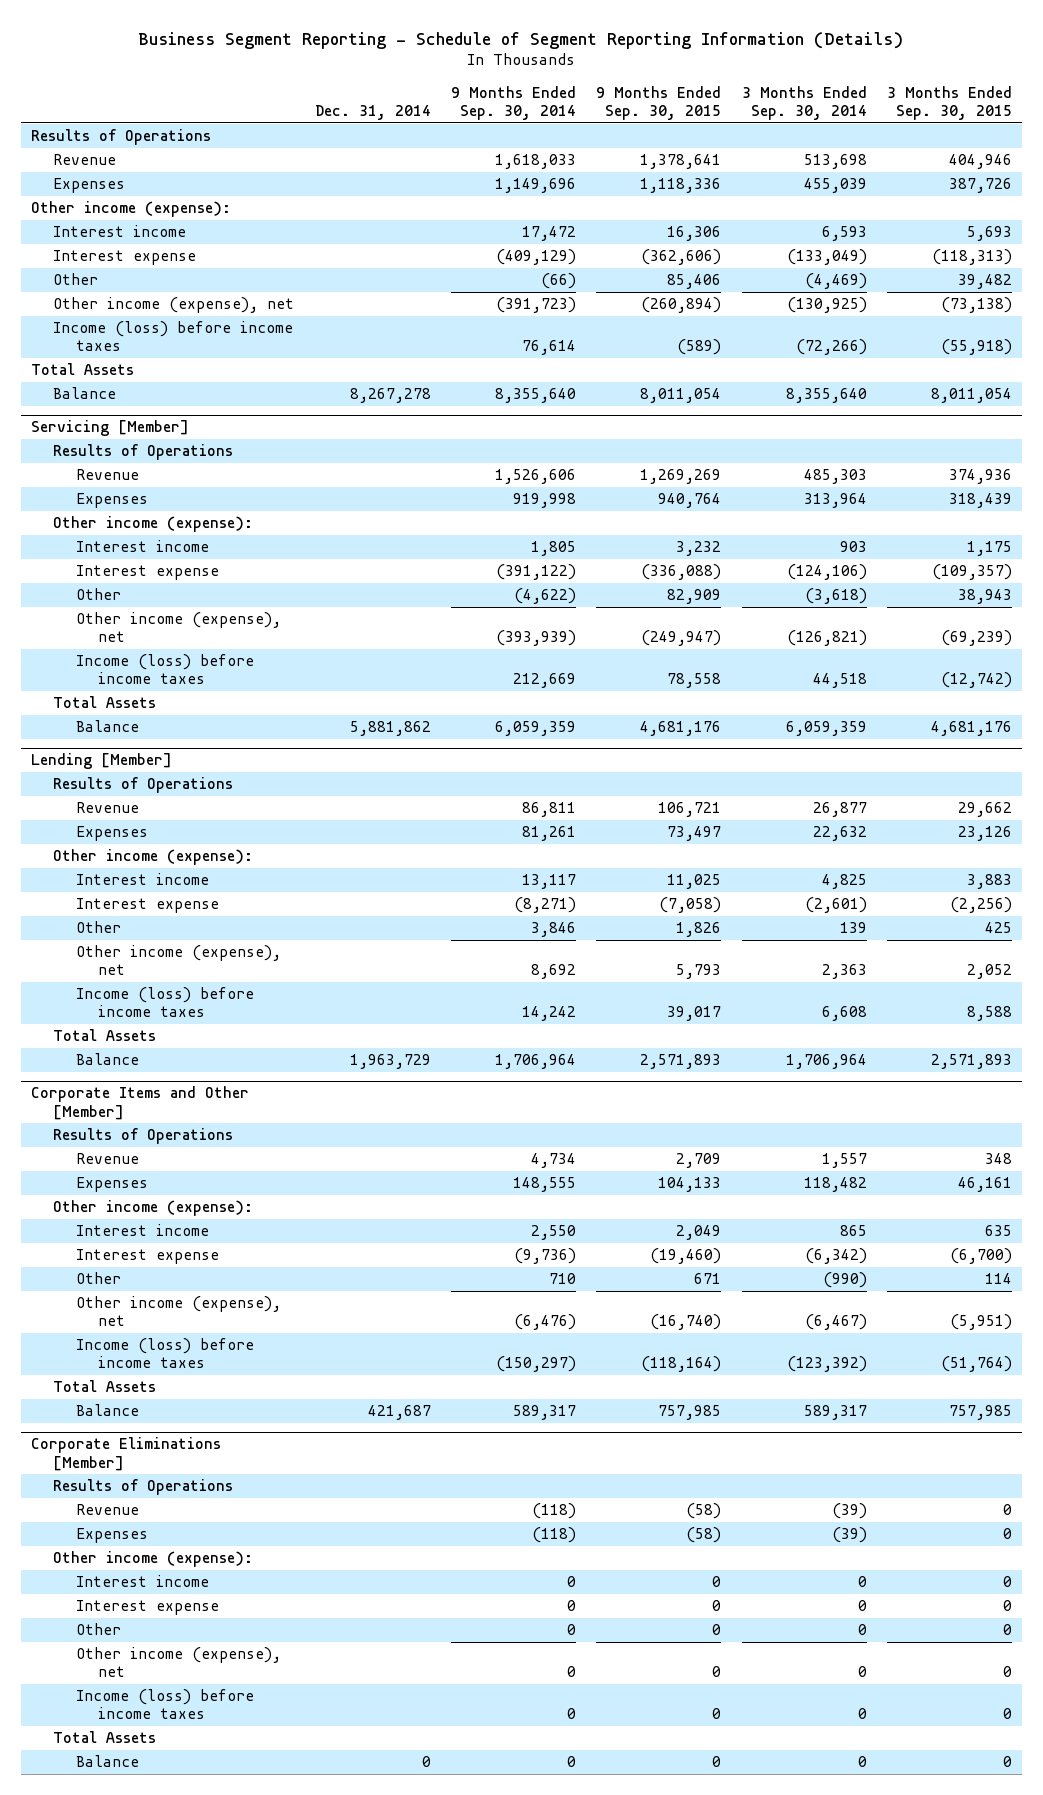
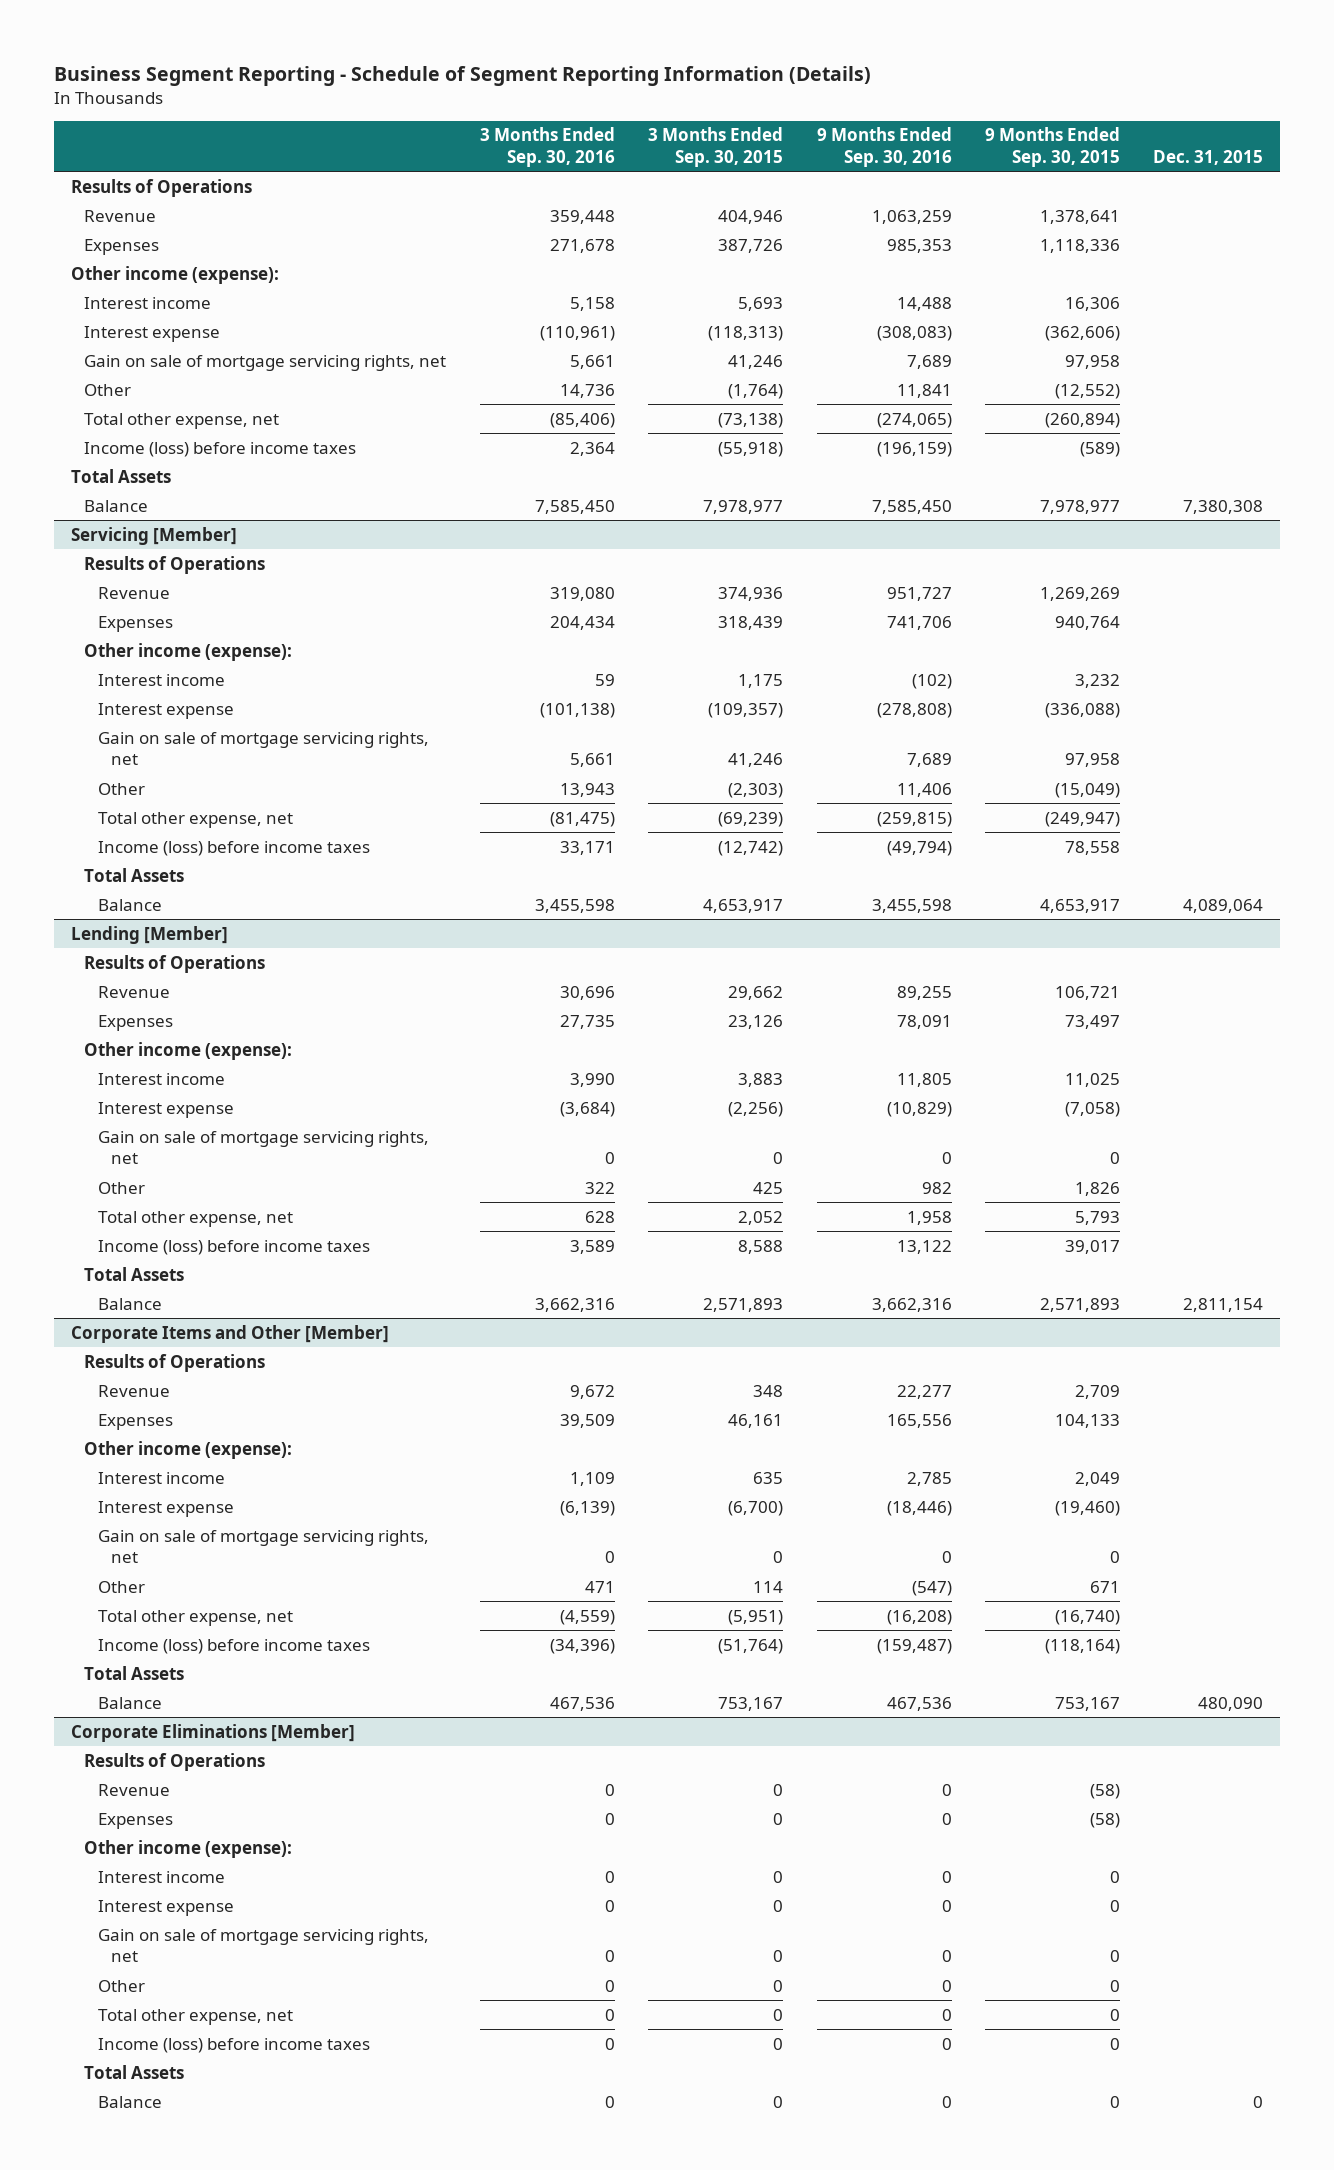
- | Dec. 31, 2014 | 9 Months Ended Sep. 30, 2014 | 9 Months Ended Sep. 30, 2015 | 3 Months Ended Sep. 30, 2014 | 3 Months Ended Sep. 30, 2015
+ | 3 Months Ended Sep. 30, 2016 | 3 Months Ended Sep. 30, 2015 | 9 Months Ended Sep. 30, 2016 | 9 Months Ended Sep. 30, 2015 | Dec. 31, 2015
- Other | | (66) | 85,406 | (4,469) | 39,482
- Other income (expense), net | | (391,723) | (260,894) | (130,925) | (73,138)
+ Gain on sale of mortgage servicing rights, net | 5,661 | 41,246 | 7,689 | 97,958 |
+ Other | 14,736 | (1,764) | 11,841 | (12,552) |
+ Total other expense, net | (85,406) | (73,138) | (274,065) | (260,894) |
- Balance | 8,267,278 | 8,355,640 | 8,011,054 | 8,355,640 | 8,011,054
+ Balance | 7,585,450 | 7,978,977 | 7,585,450 | 7,978,977 | 7,380,308
@ Servicing [Member]
- Other | | (4,622) | 82,909 | (3,618) | 38,943
- Other income (expense), net | | (393,939) | (249,947) | (126,821) | (69,239)
+ Gain on sale of mortgage servicing rights, net | 5,661 | 41,246 | 7,689 | 97,958 |
+ Other | 13,943 | (2,303) | 11,406 | (15,049) |
+ Total other expense, net | (81,475) | (69,239) | (259,815) | (249,947) |
- Balance | 5,881,862 | 6,059,359 | 4,681,176 | 6,059,359 | 4,681,176
+ Balance | 3,455,598 | 4,653,917 | 3,455,598 | 4,653,917 | 4,089,064
@ Lending [Member]
+ Gain on sale of mortgage servicing rights, net | 0 | 0 | 0 | 0 |
- Other income (expense), net | | 8,692 | 5,793 | 2,363 | 2,052
+ Total other expense, net | 628 | 2,052 | 1,958 | 5,793 |
@ Corporate Items and Other [Member]
+ Gain on sale of mortgage servicing rights, net | 0 | 0 | 0 | 0 |
- Other income (expense), net | | (6,476) | (16,740) | (6,467) | (5,951)
+ Total other expense, net | (4,559) | (5,951) | (16,208) | (16,740) |
- Balance | 421,687 | 589,317 | 757,985 | 589,317 | 757,985
+ Balance | 467,536 | 753,167 | 467,536 | 753,167 | 480,090
@ Corporate Eliminations [Member]
+ Gain on sale of mortgage servicing rights, net | 0 | 0 | 0 | 0 |
- Other income (expense), net | | 0 | 0 | 0 | 0
+ Total other expense, net | 0 | 0 | 0 | 0 |

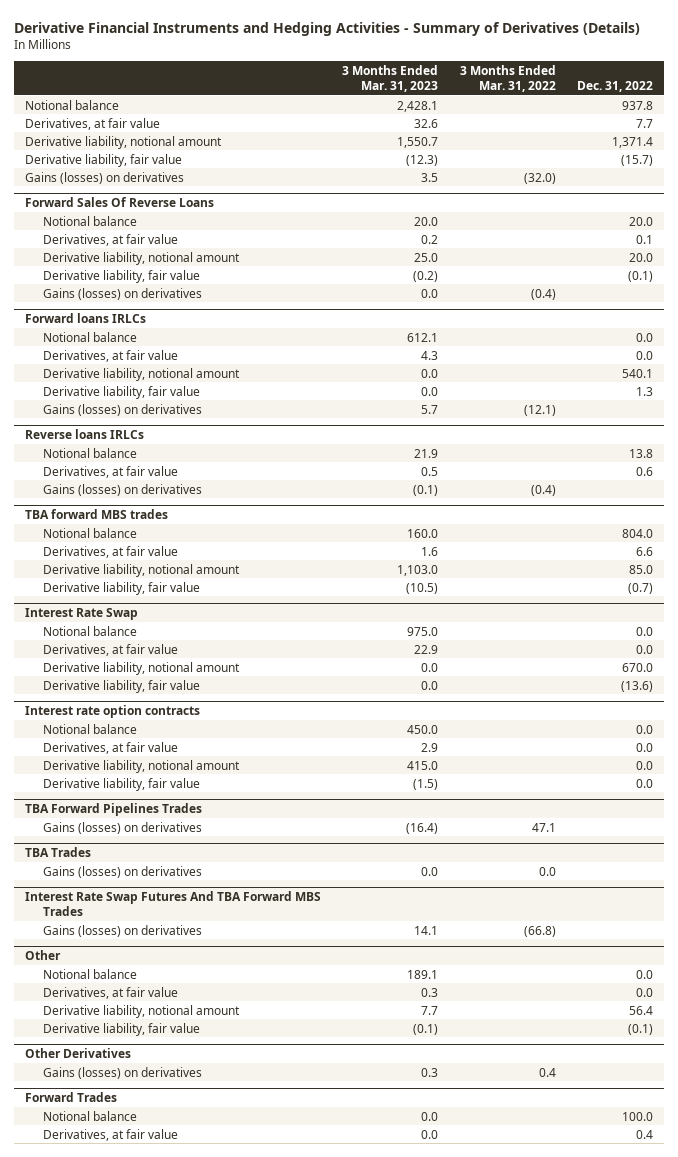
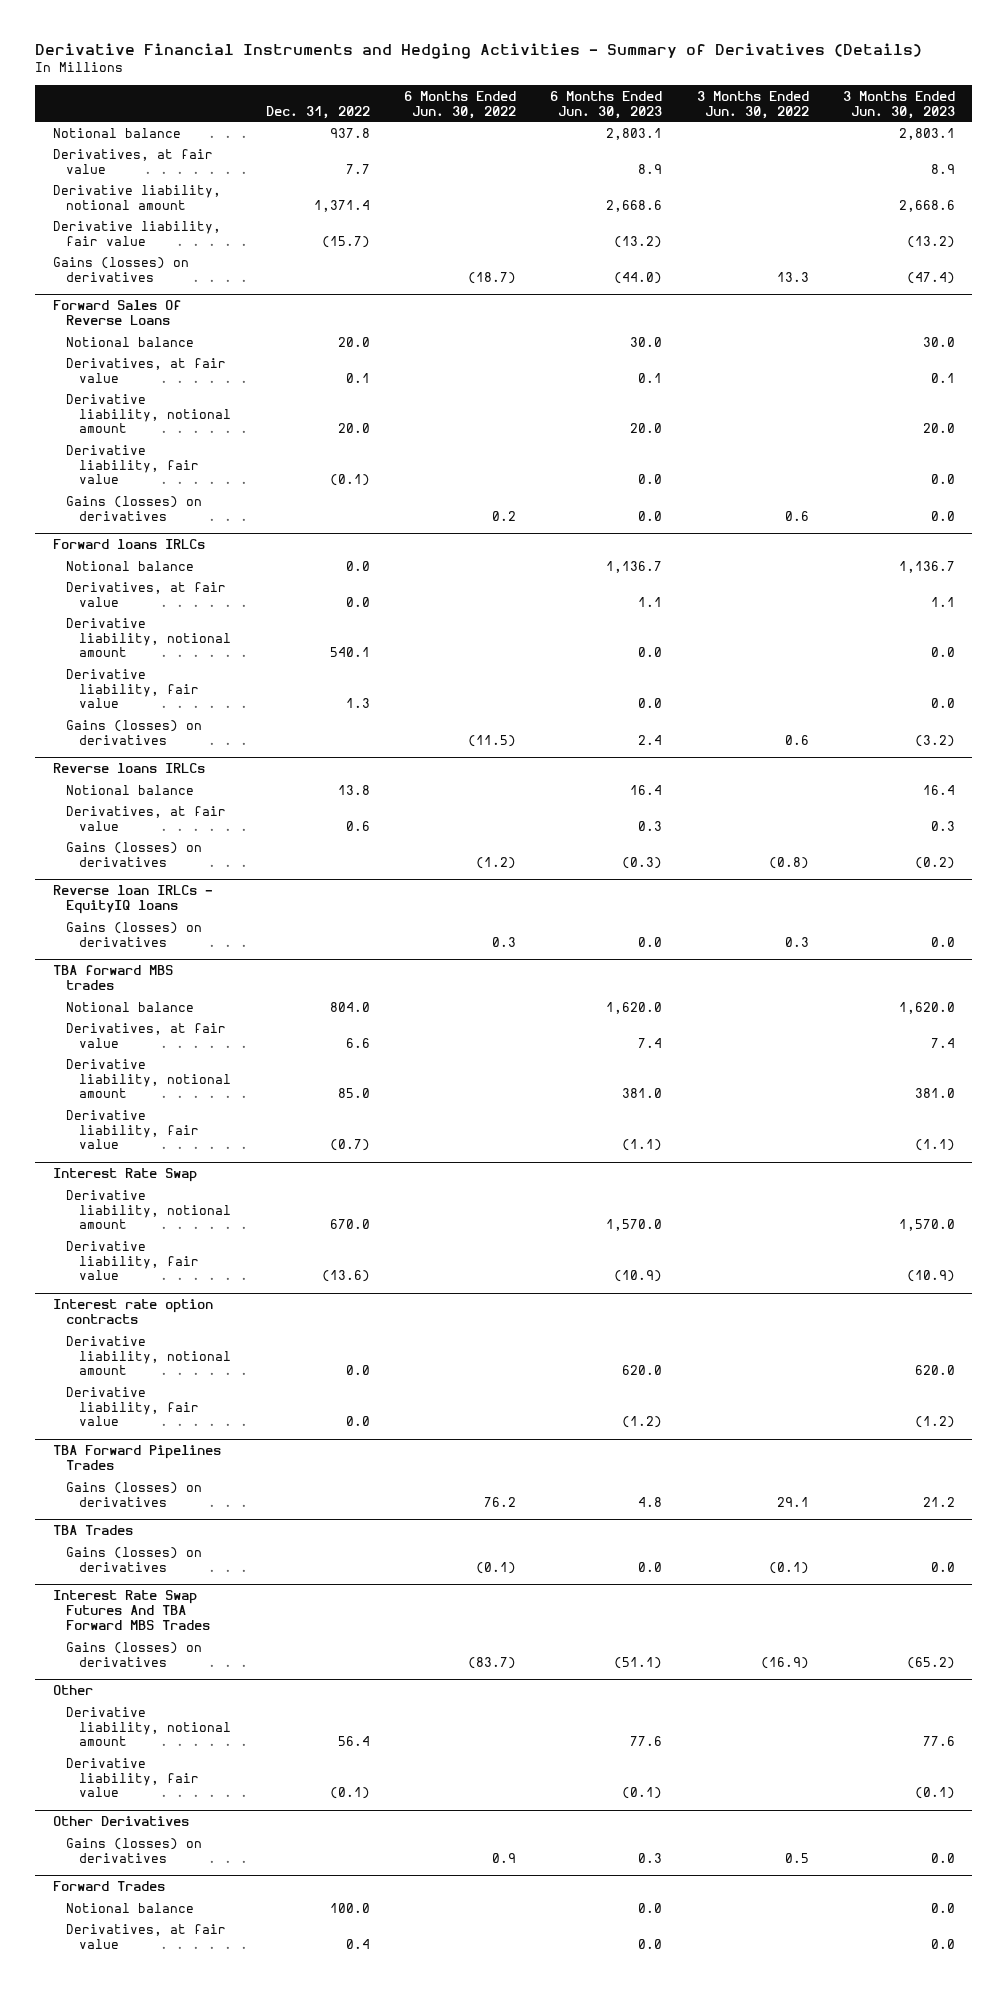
- | 3 Months Ended Mar. 31, 2023 | 3 Months Ended Mar. 31, 2022 | Dec. 31, 2022
+ | Dec. 31, 2022 | 6 Months Ended Jun. 30, 2022 | 6 Months Ended Jun. 30, 2023 | 3 Months Ended Jun. 30, 2022 | 3 Months Ended Jun. 30, 2023
+ Reverse loan IRLCs - EquityIQ loans
+ Gains (losses) on derivatives | | 0.3 | 0.0 | 0.3 | 0.0
@ Interest Rate Swap
- Notional balance | 975.0 | | 0.0
- Derivatives, at fair value | 22.9 | | 0.0
@ Interest rate option contracts
- Notional balance | 450.0 | | 0.0
- Derivatives, at fair value | 2.9 | | 0.0
@ Other
- Notional balance | 189.1 | | 0.0
- Derivatives, at fair value | 0.3 | | 0.0

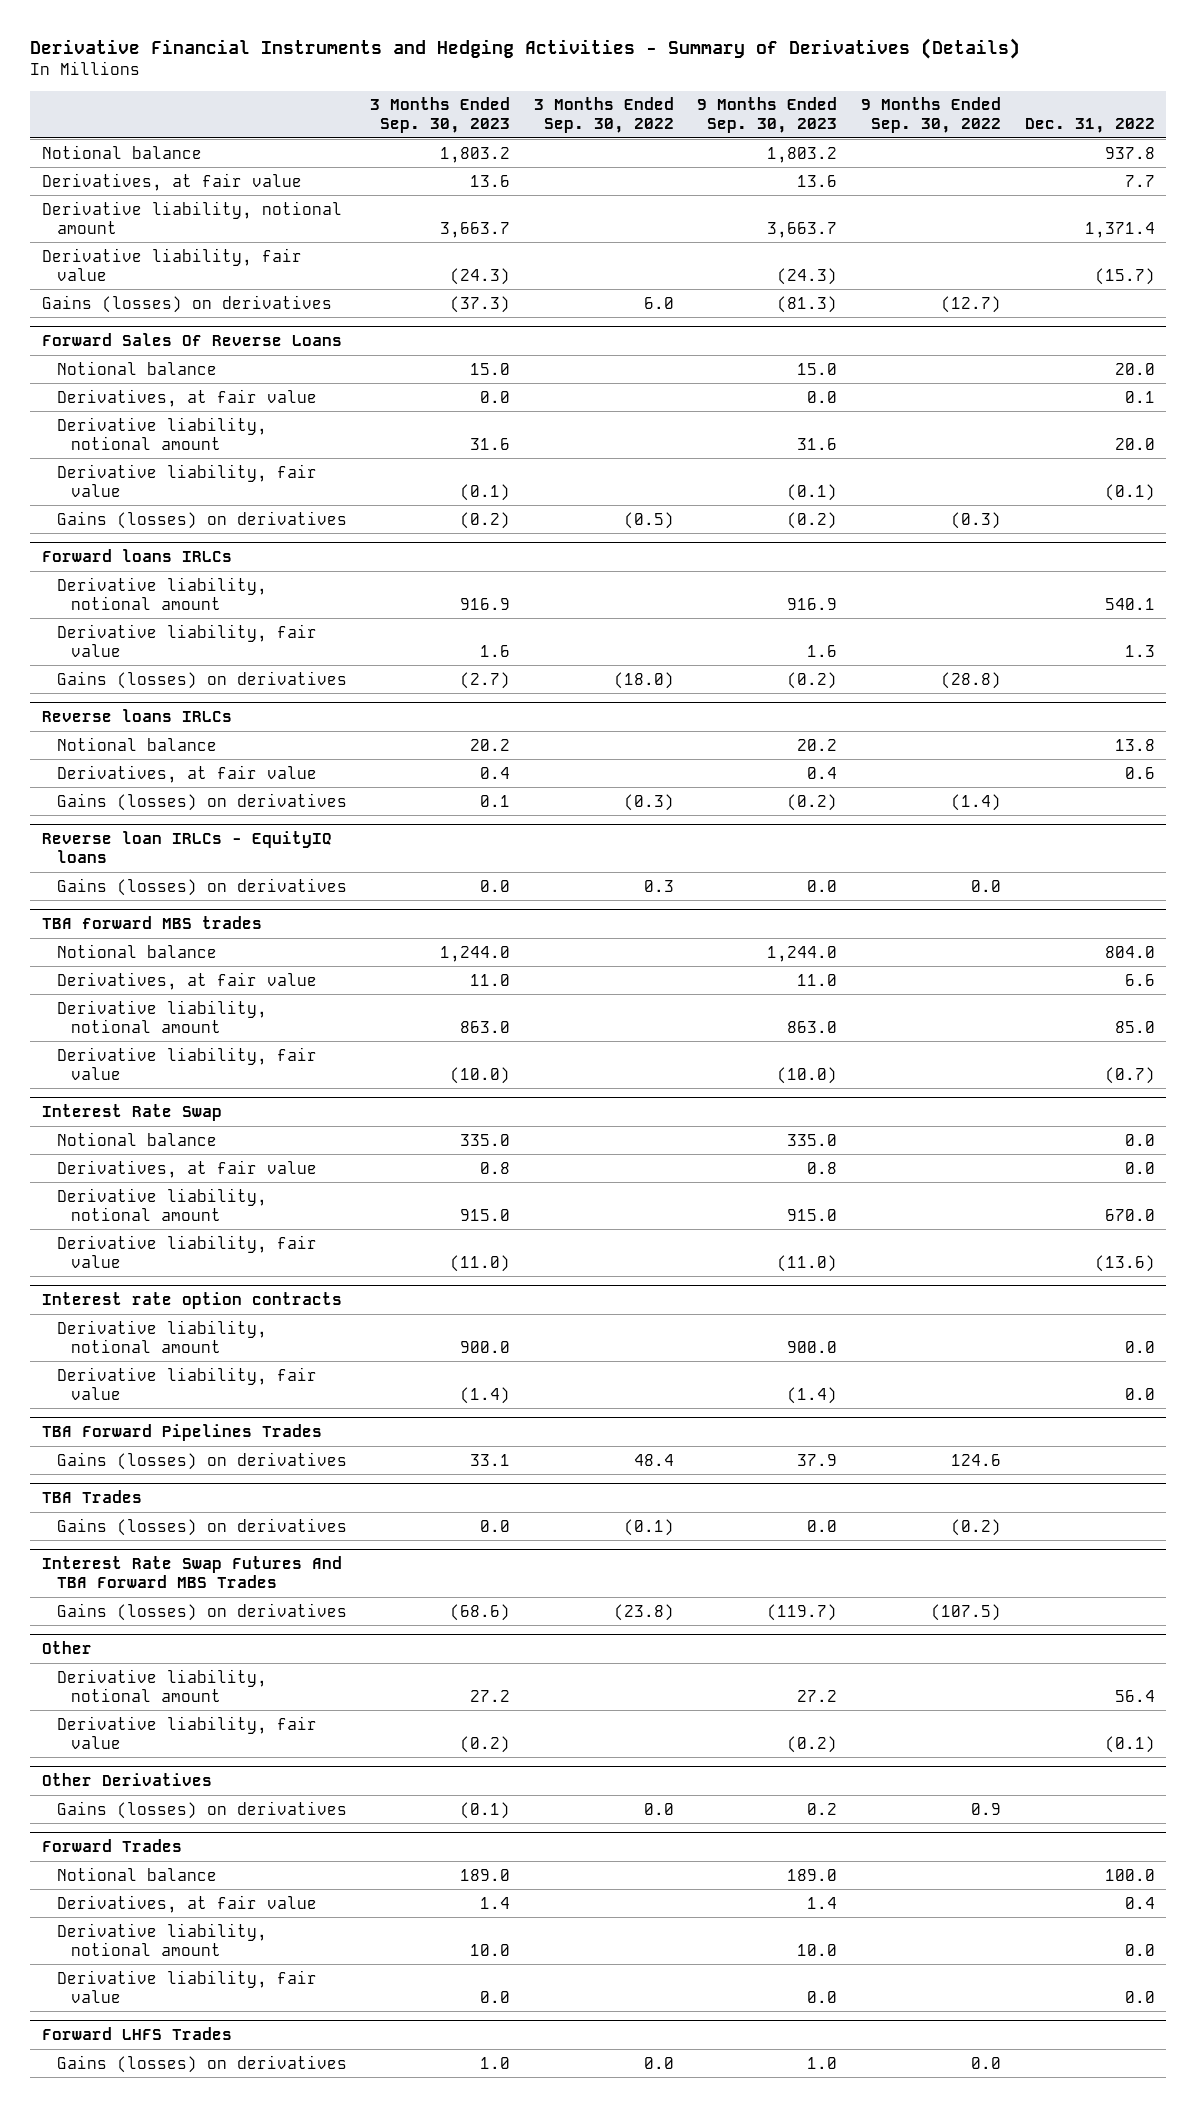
- | Dec. 31, 2022 | 6 Months Ended Jun. 30, 2022 | 6 Months Ended Jun. 30, 2023 | 3 Months Ended Jun. 30, 2022 | 3 Months Ended Jun. 30, 2023
+ | 3 Months Ended Sep. 30, 2023 | 3 Months Ended Sep. 30, 2022 | 9 Months Ended Sep. 30, 2023 | 9 Months Ended Sep. 30, 2022 | Dec. 31, 2022
@ Forward loans IRLCs
- Notional balance | 0.0 | | 1,136.7 | | 1,136.7
- Derivatives, at fair value | 0.0 | | 1.1 | | 1.1
@ Interest Rate Swap
+ Notional balance | 335.0 | | 335.0 | | 0.0
+ Derivatives, at fair value | 0.8 | | 0.8 | | 0.0
@ Forward Trades
+ Derivative liability, notional amount | 10.0 | | 10.0 | | 0.0
+ Derivative liability, fair value | 0.0 | | 0.0 | | 0.0
+ Forward LHFS Trades
+ Gains (losses) on derivatives | 1.0 | 0.0 | 1.0 | 0.0 |

